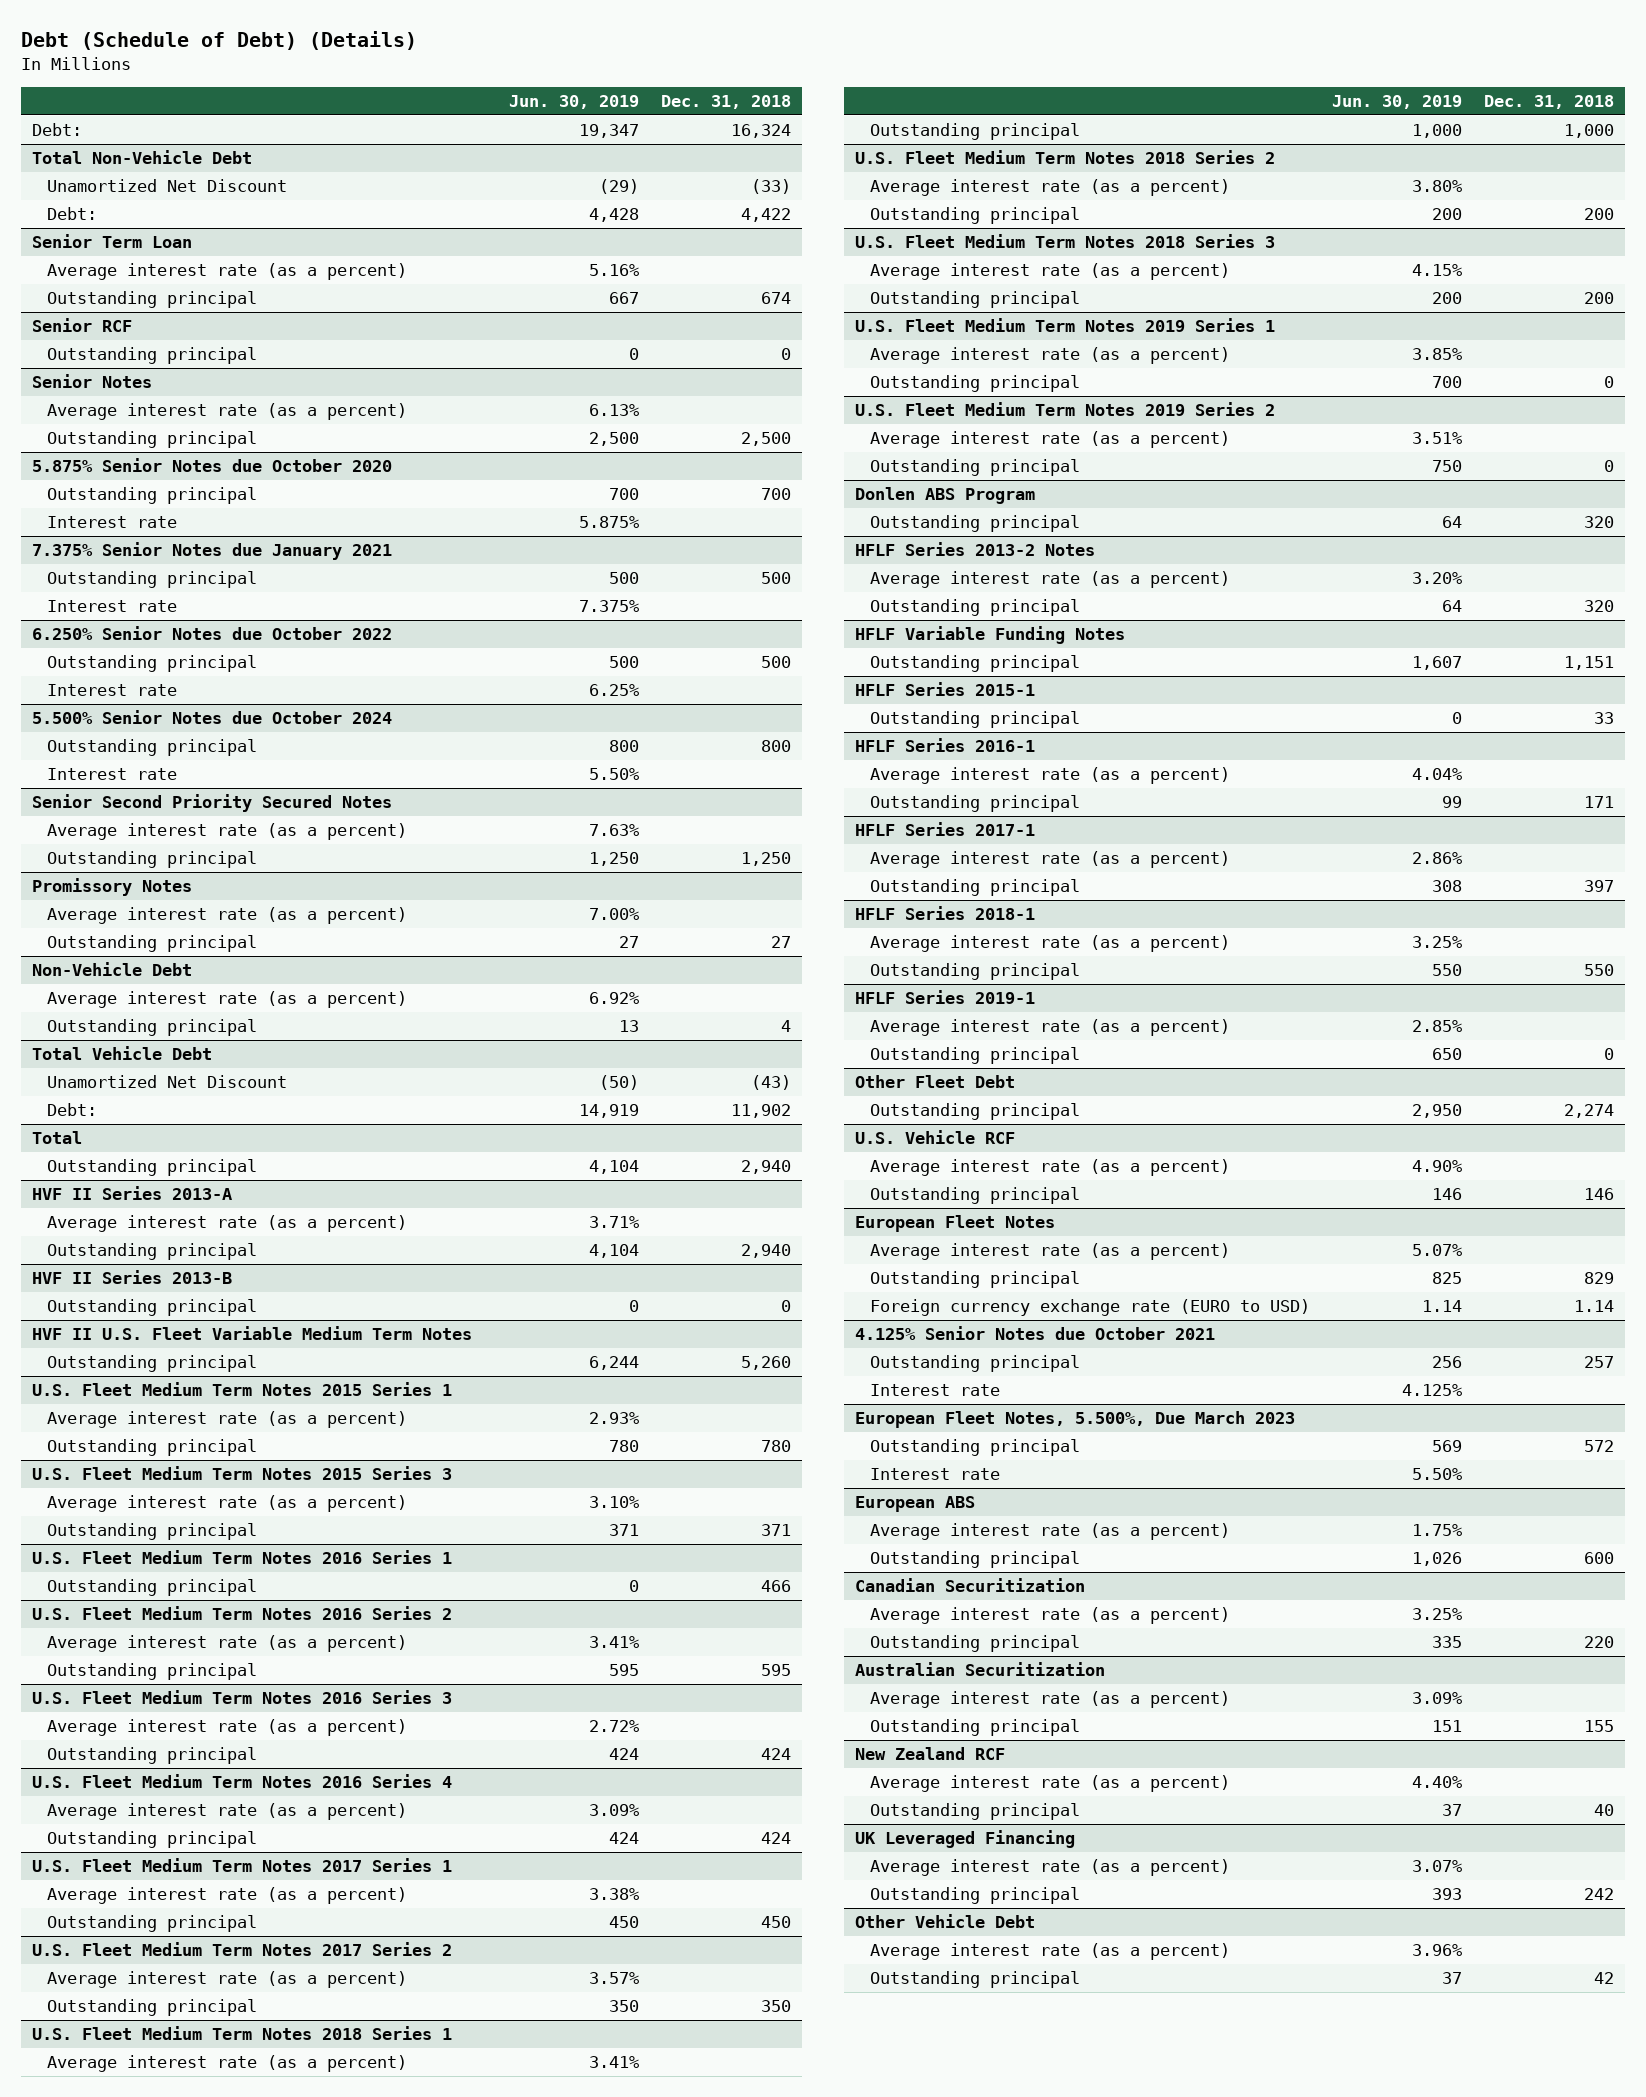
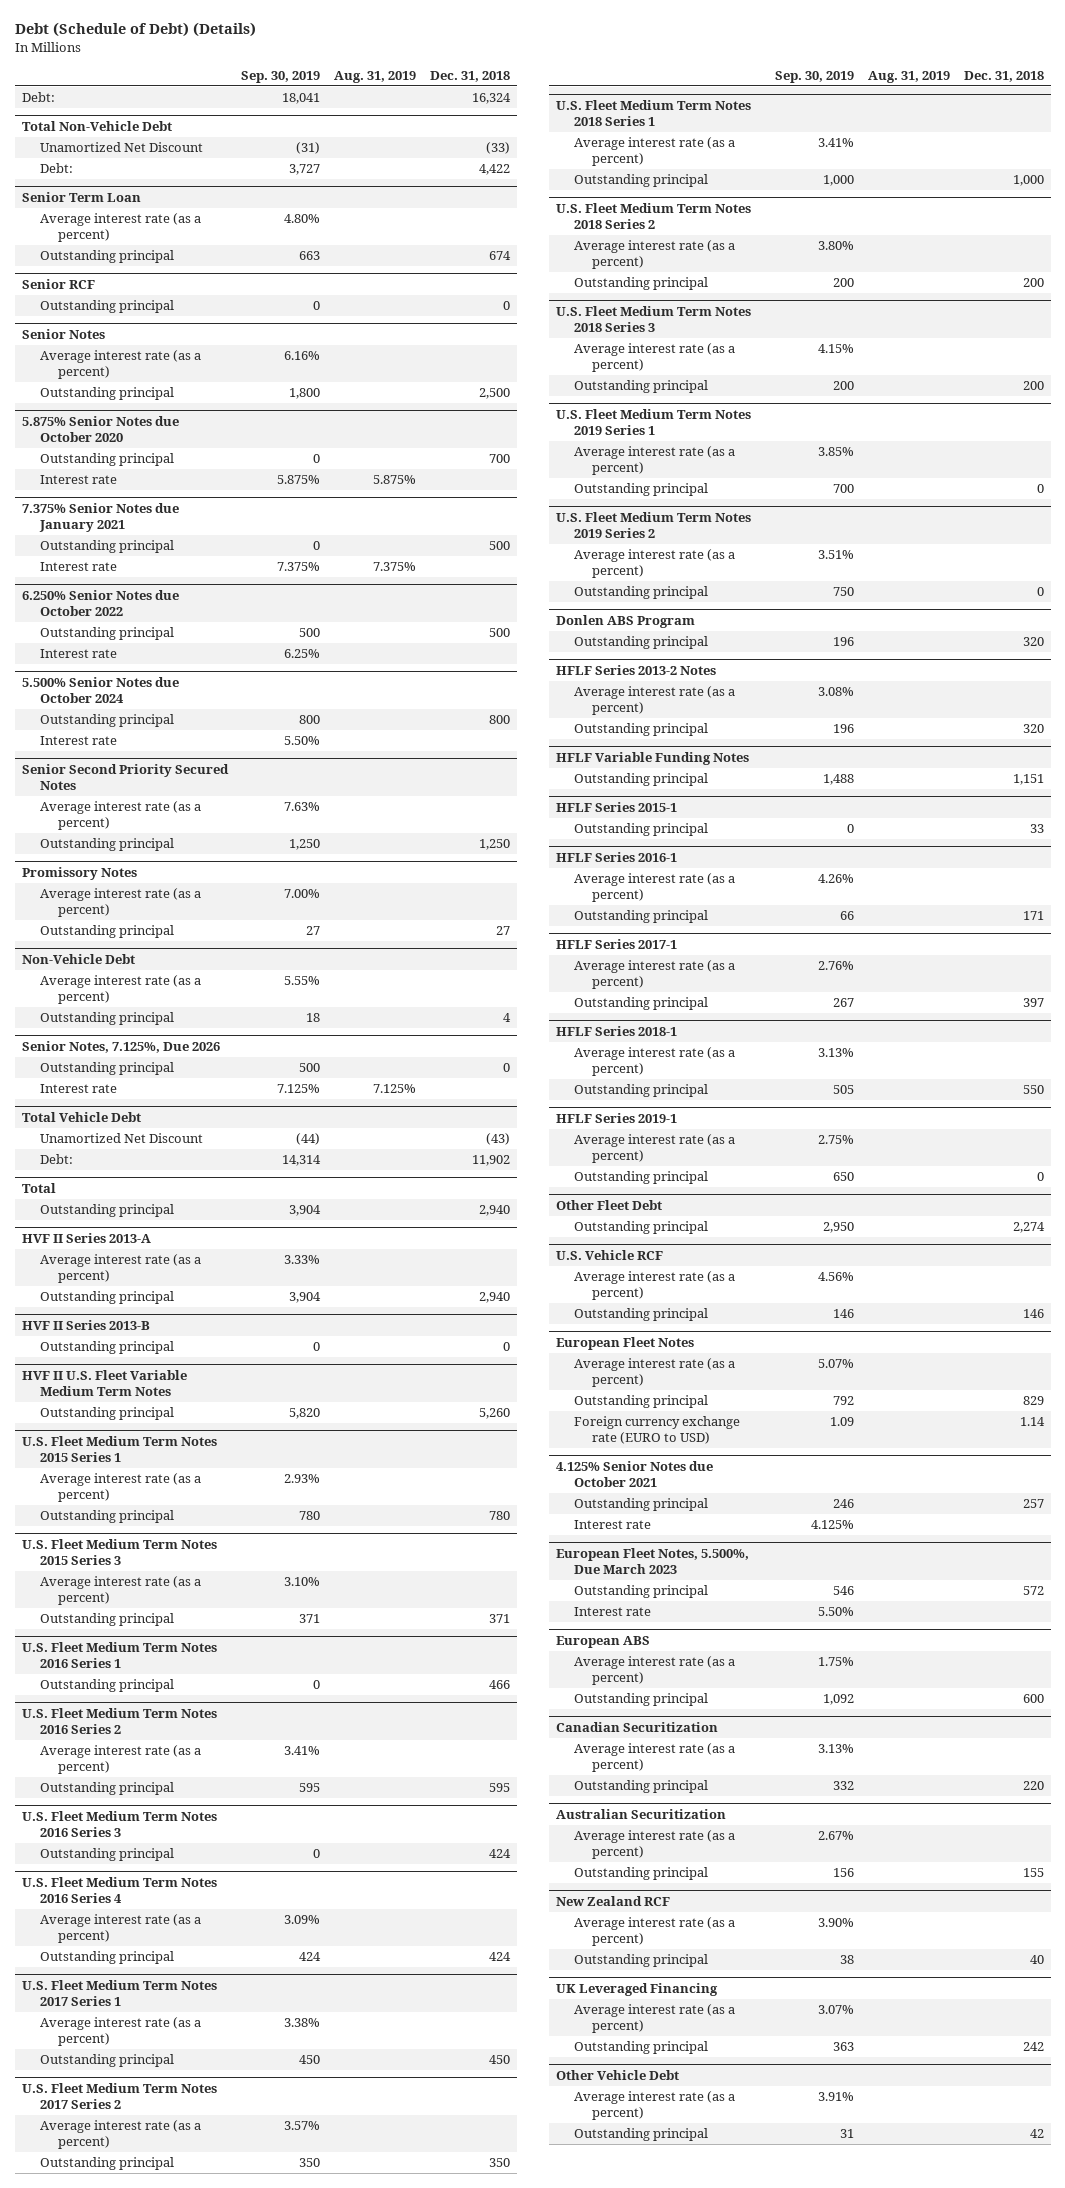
- | Jun. 30, 2019 | Dec. 31, 2018
+ | Sep. 30, 2019 | Aug. 31, 2019 | Dec. 31, 2018
+ Senior Notes, 7.125%, Due 2026
+ Outstanding principal | 500 | | 0
+ Interest rate | 7.125% | 7.125% |
@ U.S. Fleet Medium Term Notes 2016 Series 3
- Average interest rate (as a percent) | 2.72% |

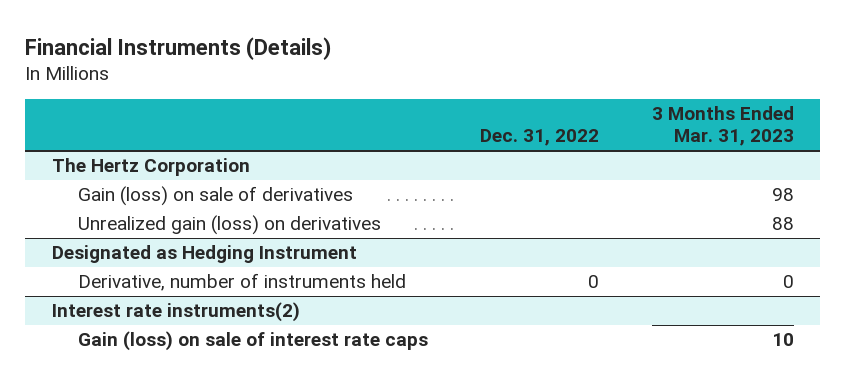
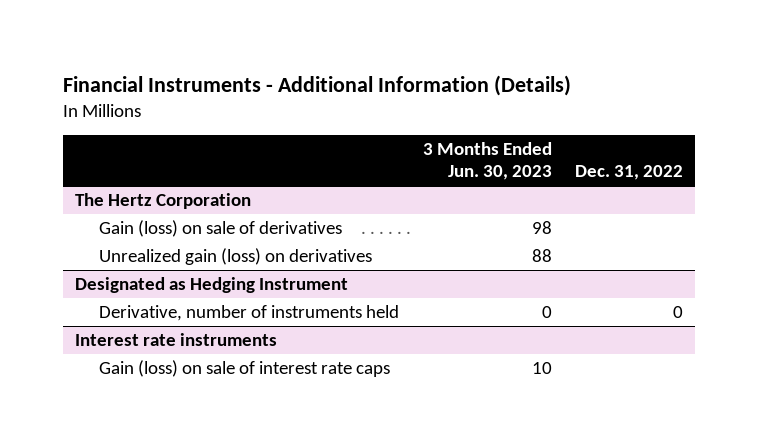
- Financial Instruments (Details)
+ Financial Instruments - Additional Information (Details)
- | Dec. 31, 2022 | 3 Months Ended Mar. 31, 2023
+ | 3 Months Ended Jun. 30, 2023 | Dec. 31, 2022
- Interest rate instruments(2)
+ Interest rate instruments

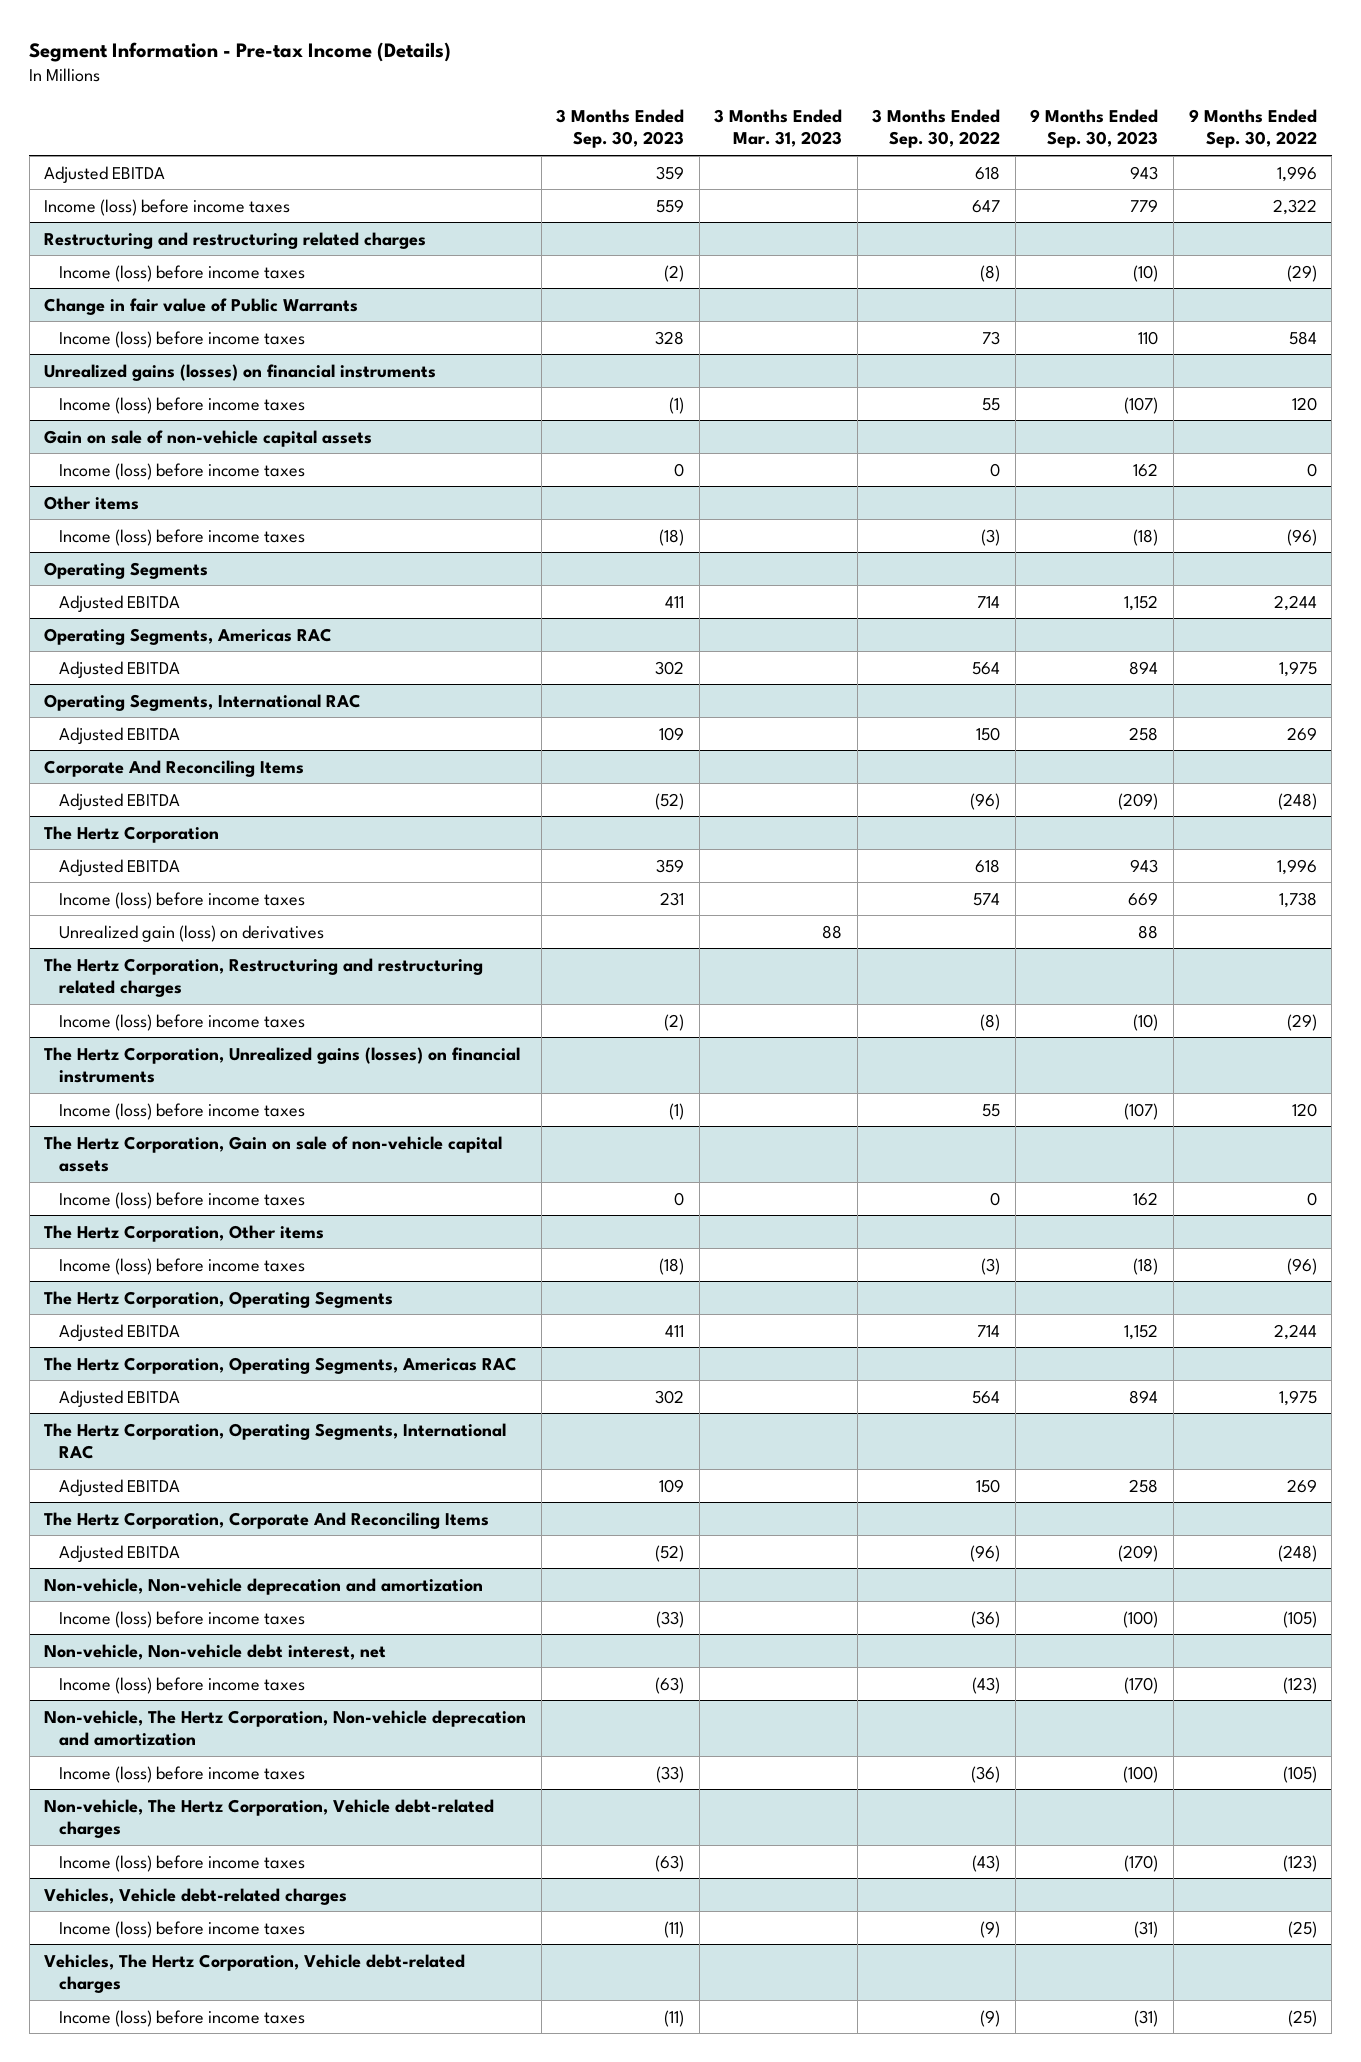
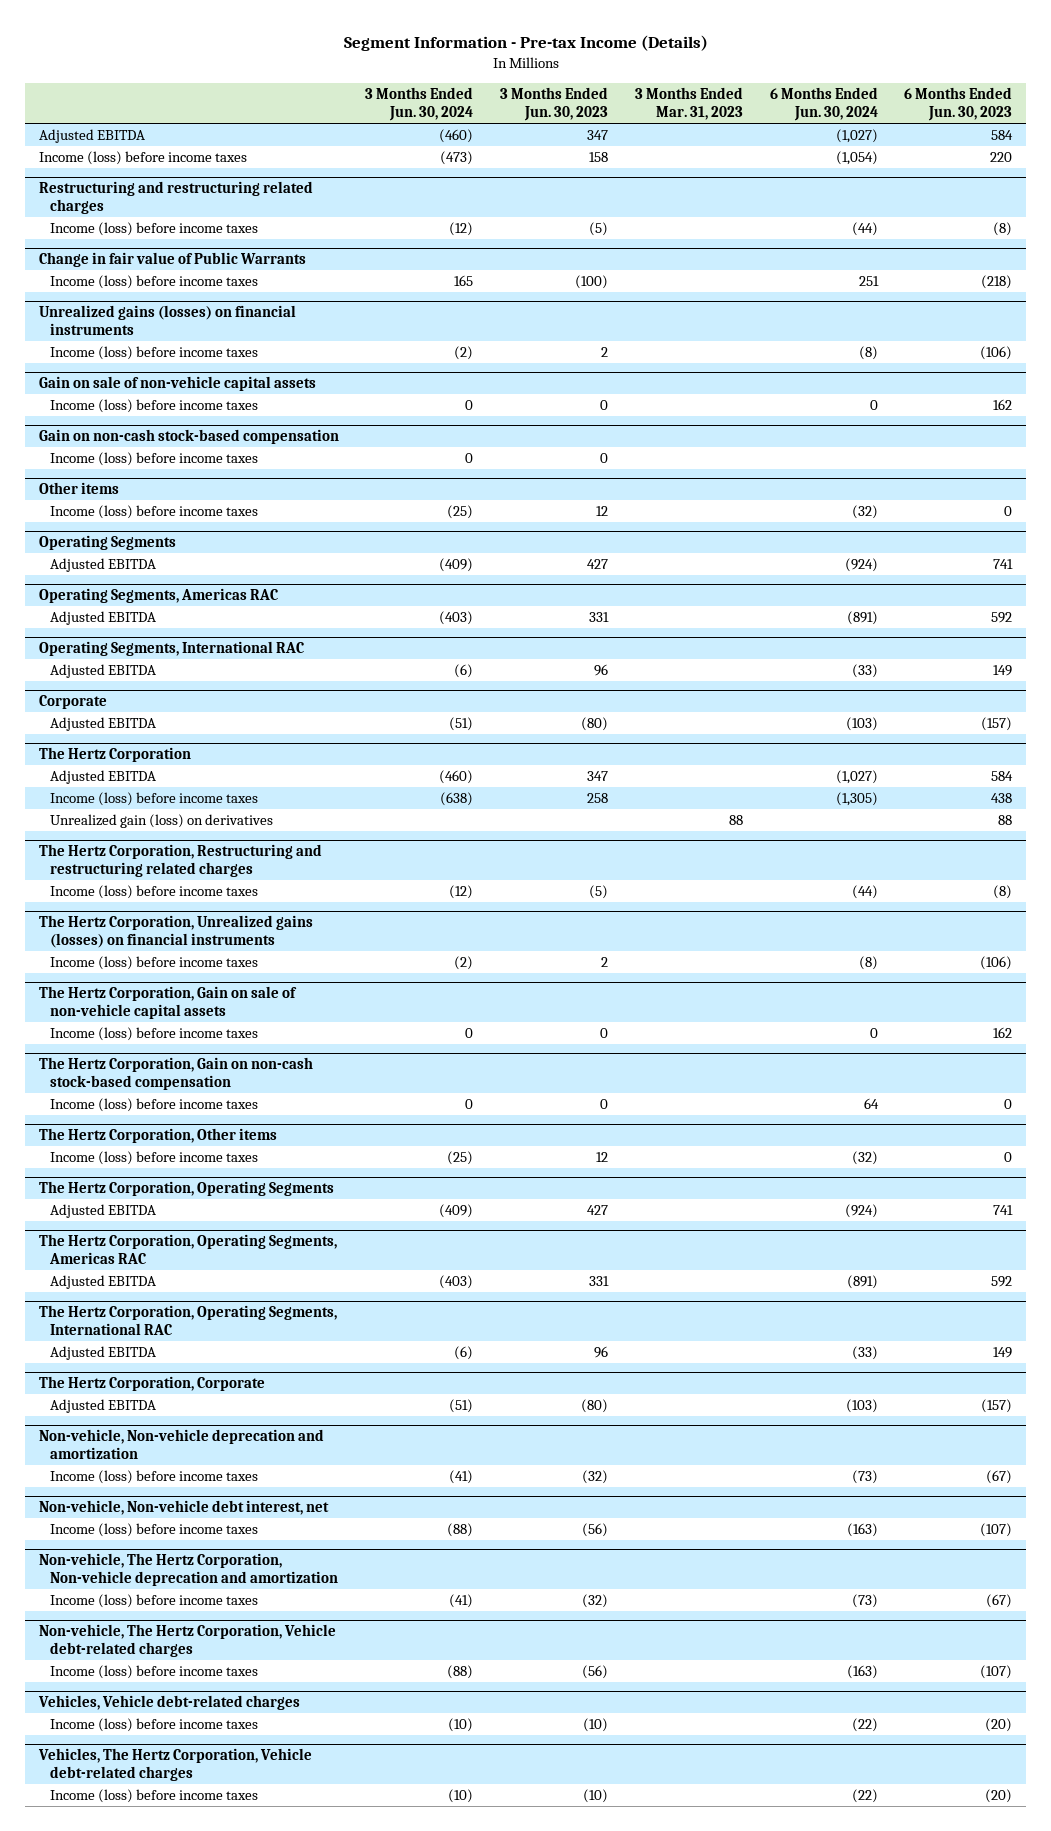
- | 3 Months Ended Sep. 30, 2023 | 3 Months Ended Mar. 31, 2023 | 3 Months Ended Sep. 30, 2022 | 9 Months Ended Sep. 30, 2023 | 9 Months Ended Sep. 30, 2022
+ | 3 Months Ended Jun. 30, 2024 | 3 Months Ended Jun. 30, 2023 | 3 Months Ended Mar. 31, 2023 | 6 Months Ended Jun. 30, 2024 | 6 Months Ended Jun. 30, 2023
+ Gain on non-cash stock-based compensation
+ Income (loss) before income taxes | 0 | 0 | | |
- Corporate And Reconciling Items
+ Corporate
+ The Hertz Corporation, Gain on non-cash stock-based compensation
+ Income (loss) before income taxes | 0 | 0 | | 64 | 0
- The Hertz Corporation, Corporate And Reconciling Items
+ The Hertz Corporation, Corporate

